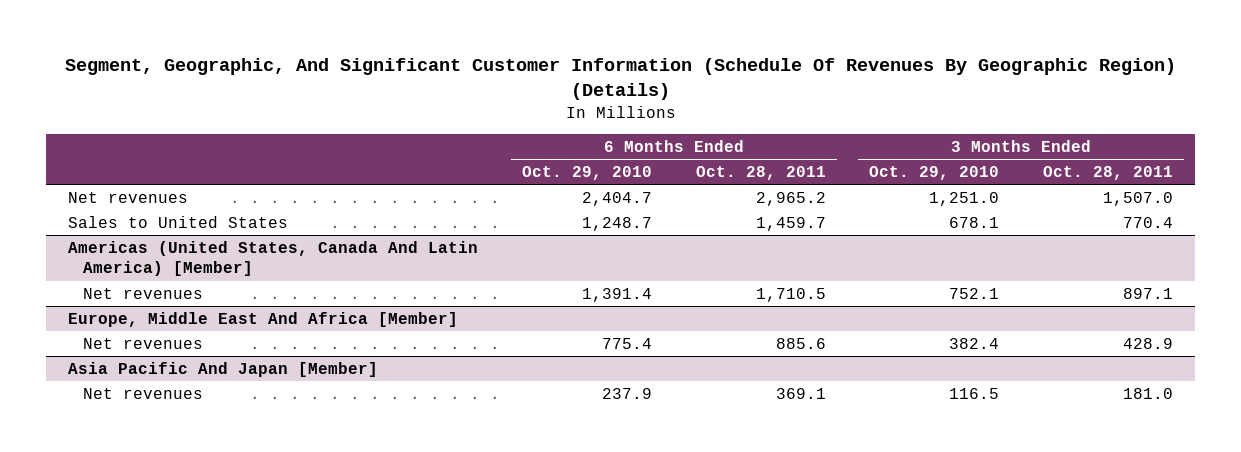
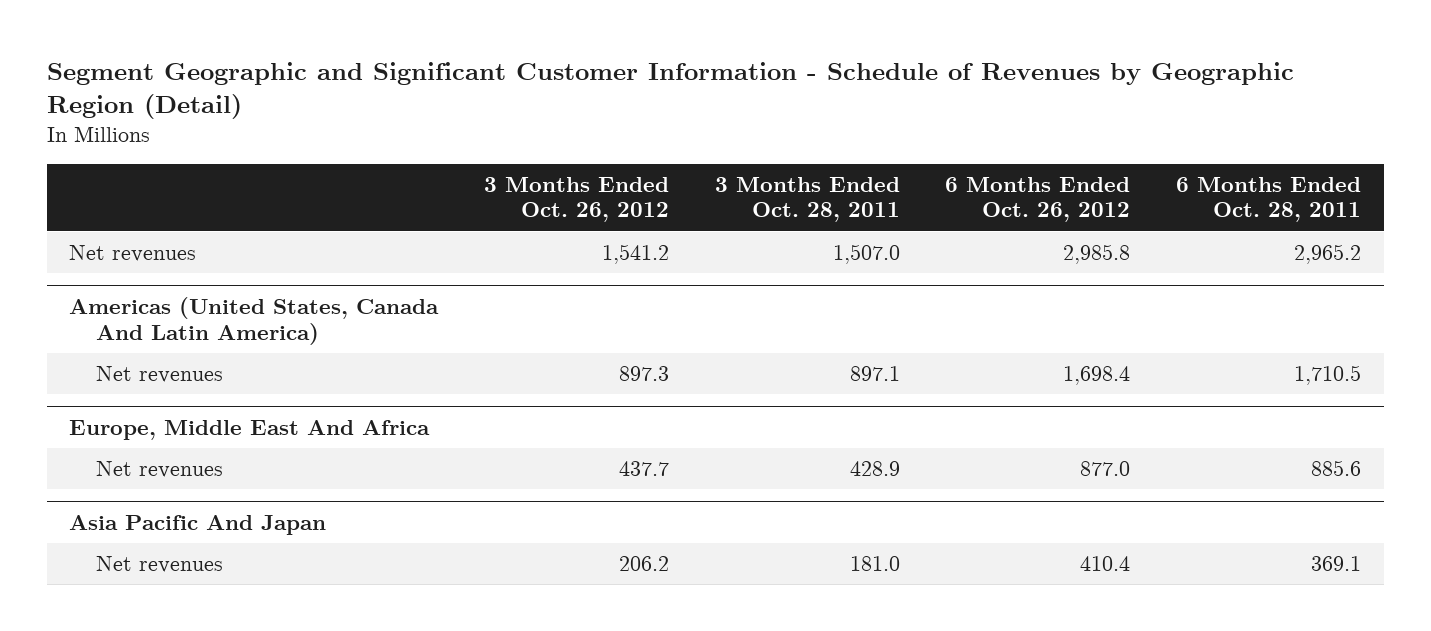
- Segment, Geographic, And Significant Customer Information (Schedule Of Revenues By Geographic Region) (Details)
+ Segment Geographic and Significant Customer Information - Schedule of Revenues by Geographic Region (Detail)
- | 6 Months Ended Oct. 29, 2010 | 6 Months Ended Oct. 28, 2011 | 3 Months Ended Oct. 29, 2010 | 3 Months Ended Oct. 28, 2011
+ | 3 Months Ended Oct. 26, 2012 | 3 Months Ended Oct. 28, 2011 | 6 Months Ended Oct. 26, 2012 | 6 Months Ended Oct. 28, 2011
- Sales to United States | 1,248.7 | 1,459.7 | 678.1 | 770.4
- Americas (United States, Canada And Latin America) [Member]
+ Americas (United States, Canada And Latin America)
- Europe, Middle East And Africa [Member]
+ Europe, Middle East And Africa
- Asia Pacific And Japan [Member]
+ Asia Pacific And Japan

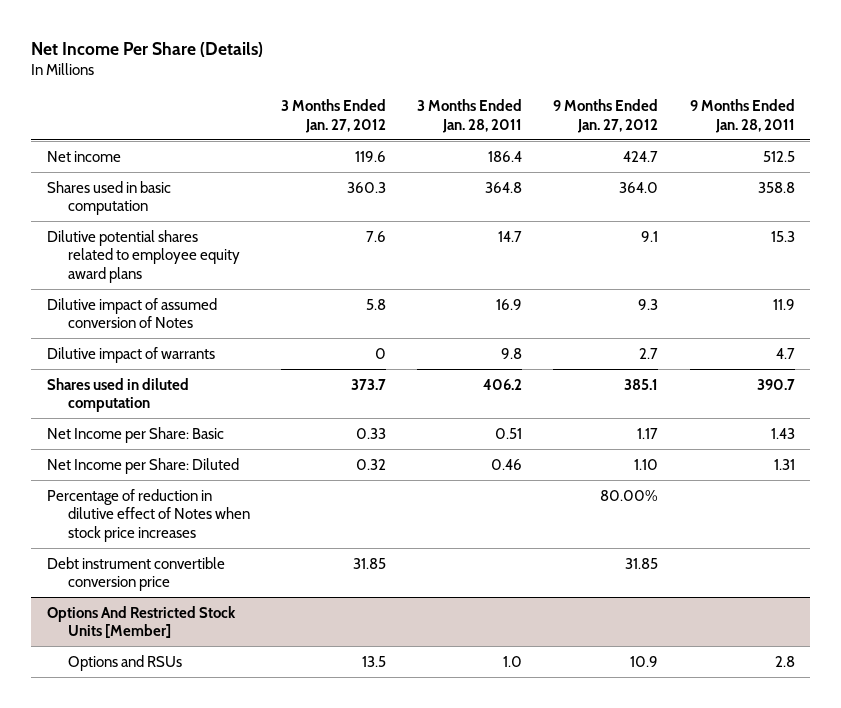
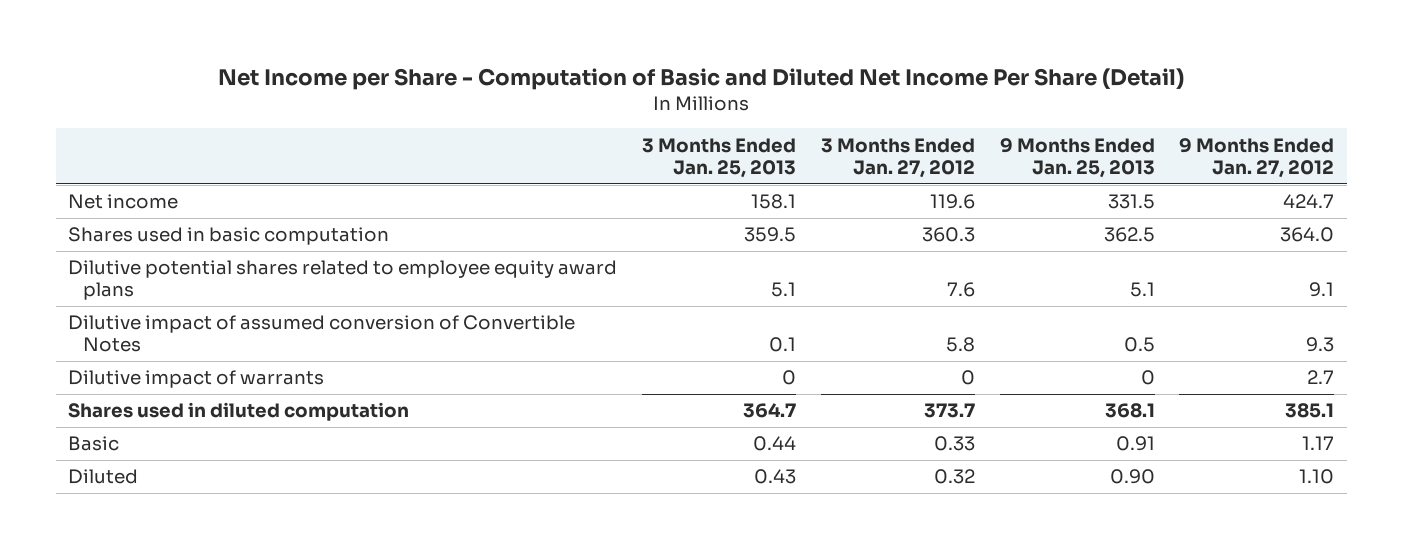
- Net Income Per Share (Details)
+ Net Income per Share - Computation of Basic and Diluted Net Income Per Share (Detail)
- | 3 Months Ended Jan. 27, 2012 | 3 Months Ended Jan. 28, 2011 | 9 Months Ended Jan. 27, 2012 | 9 Months Ended Jan. 28, 2011
+ | 3 Months Ended Jan. 25, 2013 | 3 Months Ended Jan. 27, 2012 | 9 Months Ended Jan. 25, 2013 | 9 Months Ended Jan. 27, 2012
- Dilutive impact of assumed conversion of Notes | 5.8 | 16.9 | 9.3 | 11.9
+ Dilutive impact of assumed conversion of Convertible Notes | 0.1 | 5.8 | 0.5 | 9.3
- Net Income per Share: Basic | 0.33 | 0.51 | 1.17 | 1.43
- Net Income per Share: Diluted | 0.32 | 0.46 | 1.10 | 1.31
- Percentage of reduction in dilutive effect of Notes when stock price increases | | | 80.00% |
- Debt instrument convertible conversion price | 31.85 | | 31.85 |
- Options And Restricted Stock Units [Member]
- Options and RSUs | 13.5 | 1.0 | 10.9 | 2.8
+ Basic | 0.44 | 0.33 | 0.91 | 1.17
+ Diluted | 0.43 | 0.32 | 0.90 | 1.10

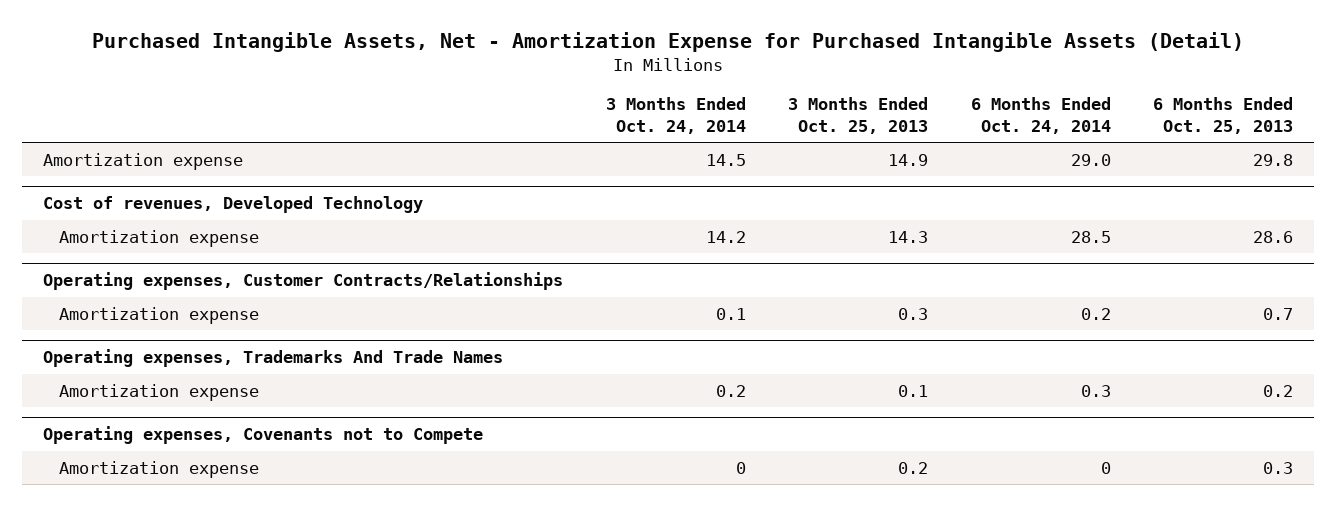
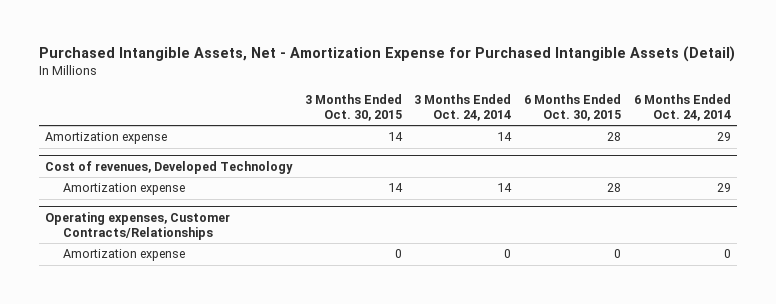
- | 3 Months Ended Oct. 24, 2014 | 3 Months Ended Oct. 25, 2013 | 6 Months Ended Oct. 24, 2014 | 6 Months Ended Oct. 25, 2013
+ | 3 Months Ended Oct. 30, 2015 | 3 Months Ended Oct. 24, 2014 | 6 Months Ended Oct. 30, 2015 | 6 Months Ended Oct. 24, 2014
- Amortization expense | 14.5 | 14.9 | 29.0 | 29.8
+ Amortization expense | 14 | 14 | 28 | 29
@ Cost of revenues, Developed Technology
- Amortization expense | 14.2 | 14.3 | 28.5 | 28.6
+ Amortization expense | 14 | 14 | 28 | 29
@ Operating expenses, Customer Contracts/Relationships
- Amortization expense | 0.1 | 0.3 | 0.2 | 0.7
- Operating expenses, Trademarks And Trade Names
- Amortization expense | 0.2 | 0.1 | 0.3 | 0.2
- Operating expenses, Covenants not to Compete

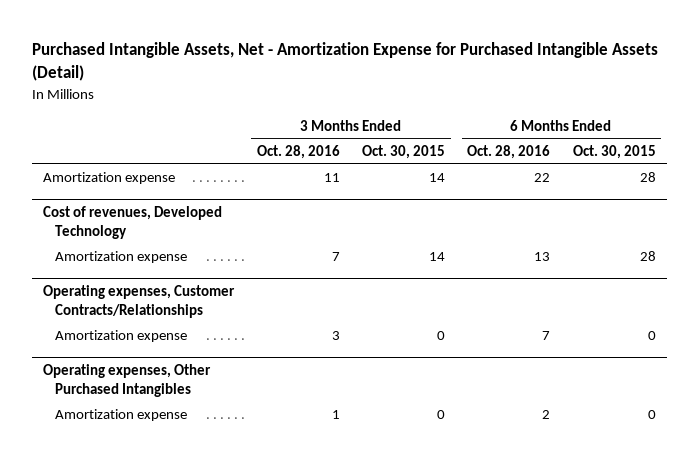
- | 3 Months Ended Oct. 30, 2015 | 3 Months Ended Oct. 24, 2014 | 6 Months Ended Oct. 30, 2015 | 6 Months Ended Oct. 24, 2014
+ | 3 Months Ended Oct. 28, 2016 | 3 Months Ended Oct. 30, 2015 | 6 Months Ended Oct. 28, 2016 | 6 Months Ended Oct. 30, 2015
+ Operating expenses, Other Purchased Intangibles
+ Amortization expense | 1 | 0 | 2 | 0

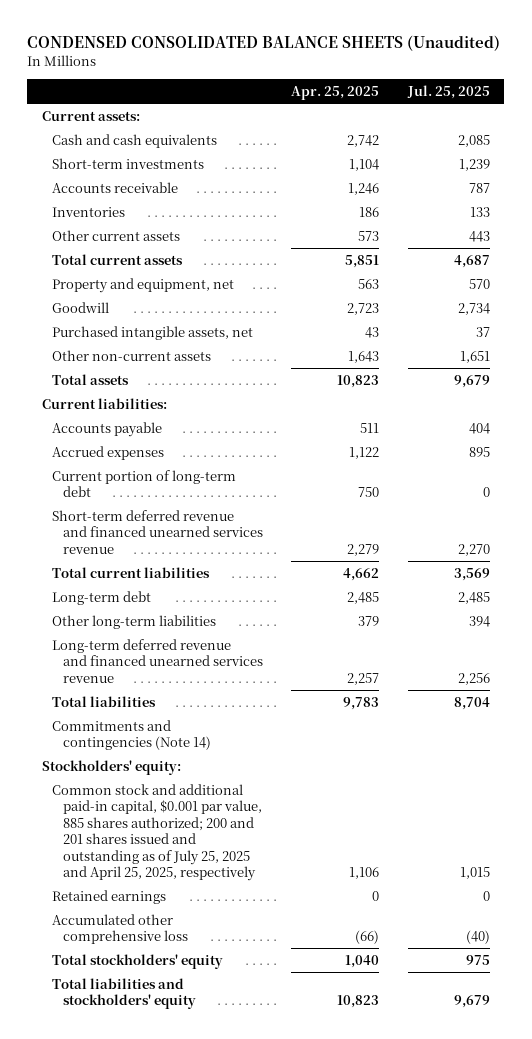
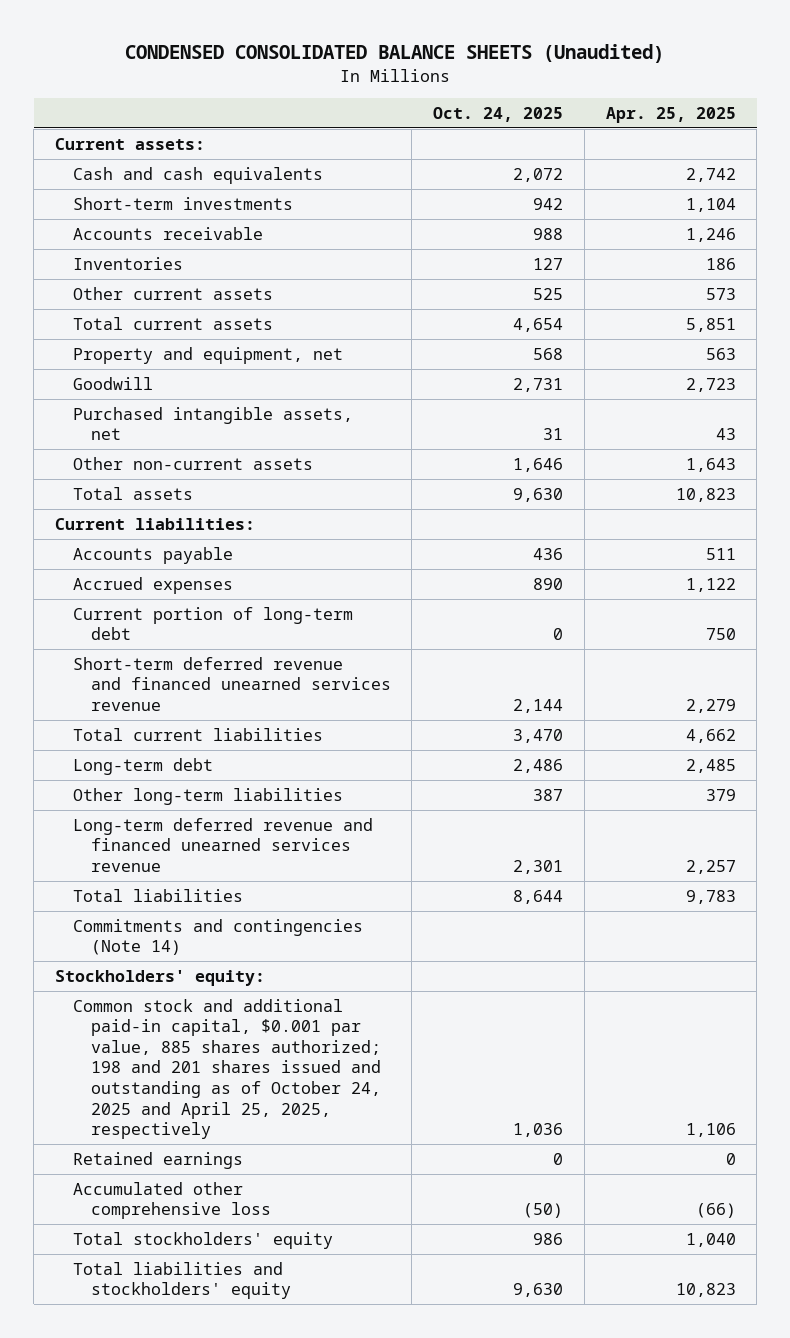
- | Apr. 25, 2025 | Jul. 25, 2025
+ | Oct. 24, 2025 | Apr. 25, 2025
- Common stock and additional paid-in capital, $0.001 par value, 885 shares authorized; 200 and 201 shares issued and outstanding as of July 25, 2025 and April 25, 2025, respectively | 1,106 | 1,015
+ Common stock and additional paid-in capital, $0.001 par value, 885 shares authorized; 198 and 201 shares issued and outstanding as of October 24, 2025 and April 25, 2025, respectively | 1,036 | 1,106

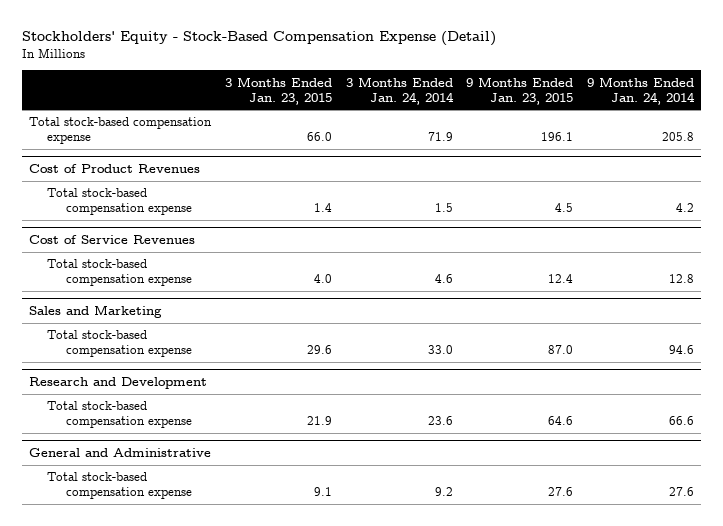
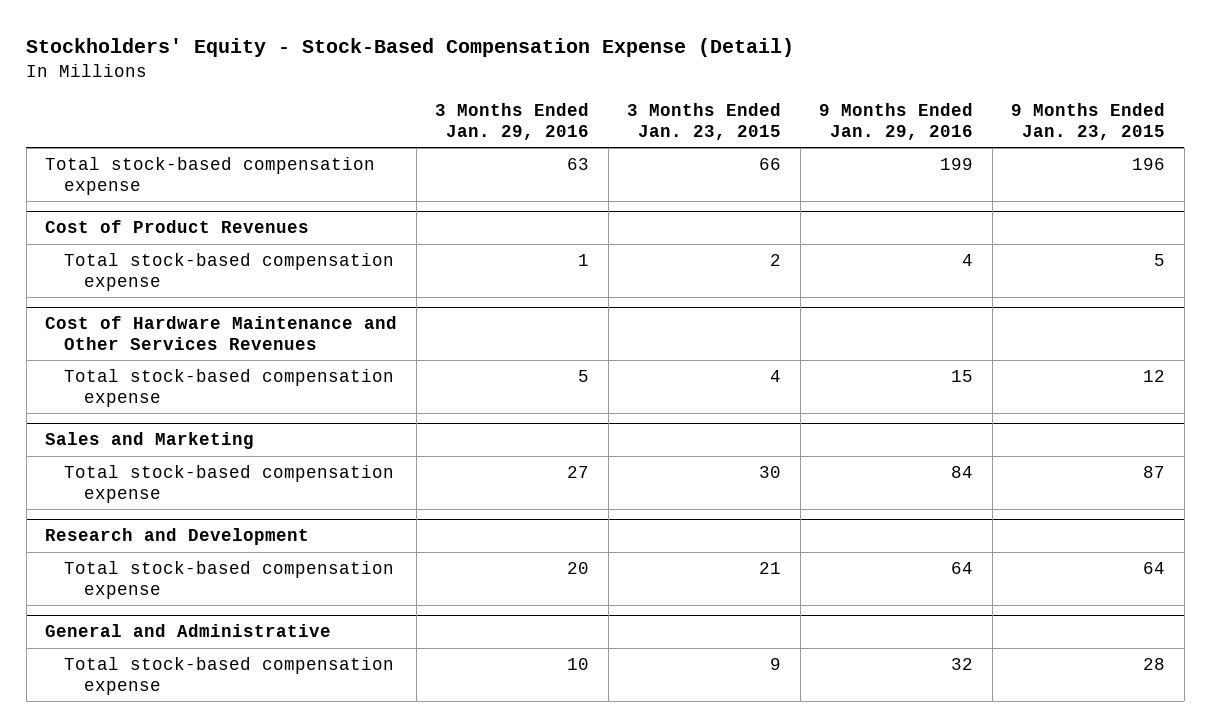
- | 3 Months Ended Jan. 23, 2015 | 3 Months Ended Jan. 24, 2014 | 9 Months Ended Jan. 23, 2015 | 9 Months Ended Jan. 24, 2014
+ | 3 Months Ended Jan. 29, 2016 | 3 Months Ended Jan. 23, 2015 | 9 Months Ended Jan. 29, 2016 | 9 Months Ended Jan. 23, 2015
- Total stock-based compensation expense | 66.0 | 71.9 | 196.1 | 205.8
+ Total stock-based compensation expense | 63 | 66 | 199 | 196
@ Cost of Product Revenues
- Total stock-based compensation expense | 1.4 | 1.5 | 4.5 | 4.2
- Cost of Service Revenues
- Total stock-based compensation expense | 4.0 | 4.6 | 12.4 | 12.8
@ Cost of Product Revenues
+ Total stock-based compensation expense | 1 | 2 | 4 | 5
+ Cost of Hardware Maintenance and Other Services Revenues
+ Total stock-based compensation expense | 5 | 4 | 15 | 12
@ Sales and Marketing
- Total stock-based compensation expense | 29.6 | 33.0 | 87.0 | 94.6
+ Total stock-based compensation expense | 27 | 30 | 84 | 87
@ Research and Development
- Total stock-based compensation expense | 21.9 | 23.6 | 64.6 | 66.6
+ Total stock-based compensation expense | 20 | 21 | 64 | 64
@ General and Administrative
- Total stock-based compensation expense | 9.1 | 9.2 | 27.6 | 27.6
+ Total stock-based compensation expense | 10 | 9 | 32 | 28

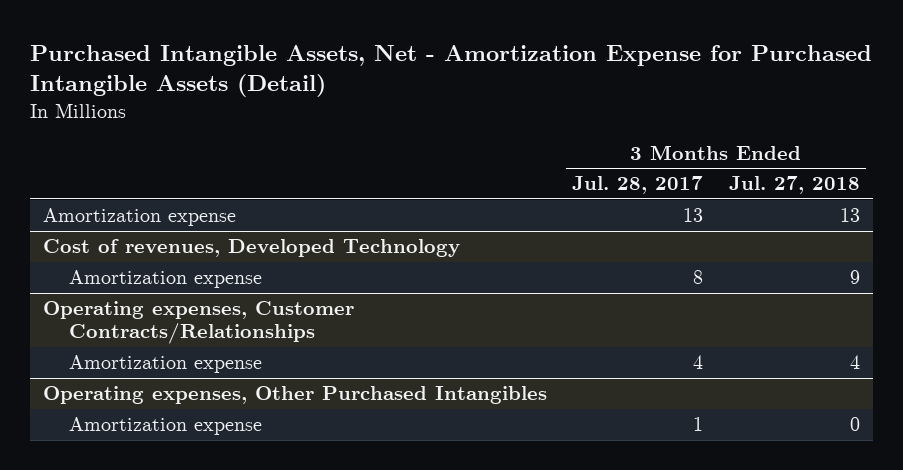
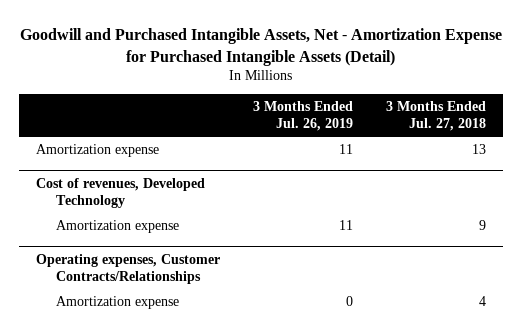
- Purchased Intangible Assets, Net - Amortization Expense for Purchased Intangible Assets (Detail)
+ Goodwill and Purchased Intangible Assets, Net - Amortization Expense for Purchased Intangible Assets (Detail)
- | 3 Months Ended Jul. 28, 2017 | 3 Months Ended Jul. 27, 2018
+ | 3 Months Ended Jul. 26, 2019 | 3 Months Ended Jul. 27, 2018
- Operating expenses, Other Purchased Intangibles
- Amortization expense | 1 | 0

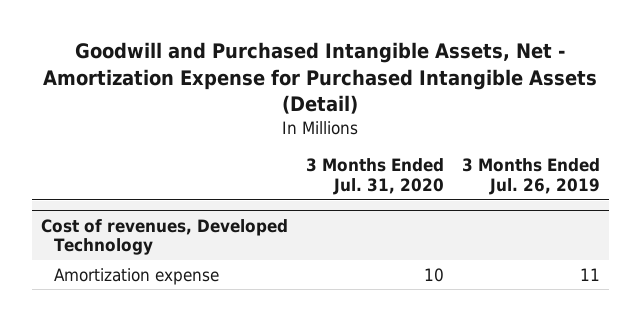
- | 3 Months Ended Jul. 26, 2019 | 3 Months Ended Jul. 27, 2018
+ | 3 Months Ended Jul. 31, 2020 | 3 Months Ended Jul. 26, 2019
- Amortization expense | 11 | 13
- Operating expenses, Customer Contracts/Relationships
- Amortization expense | 0 | 4

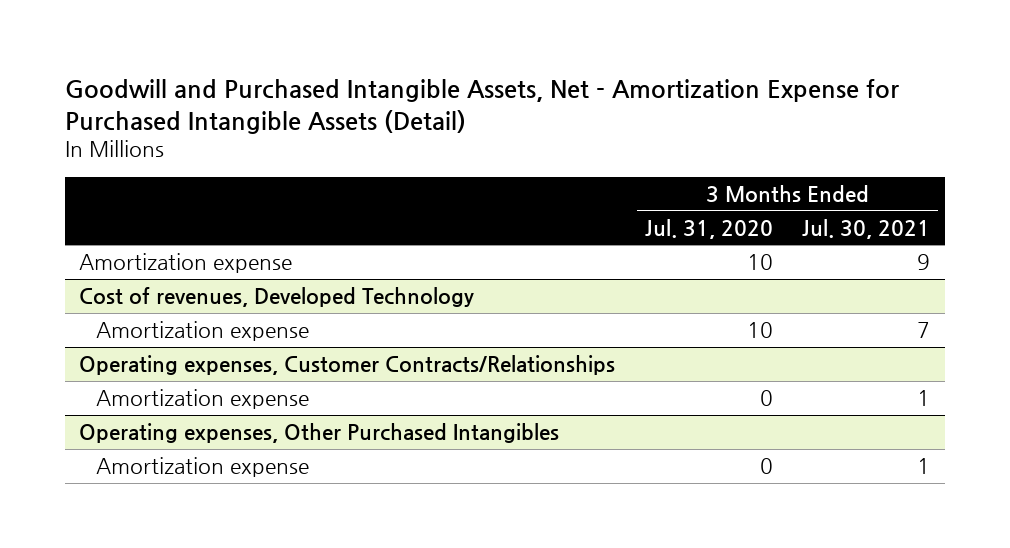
- | 3 Months Ended Jul. 31, 2020 | 3 Months Ended Jul. 26, 2019
+ | 3 Months Ended Jul. 31, 2020 | 3 Months Ended Jul. 30, 2021
+ Amortization expense | 10 | 9
+ Operating expenses, Customer Contracts/Relationships
+ Amortization expense | 0 | 1
+ Operating expenses, Other Purchased Intangibles
+ Amortization expense | 0 | 1

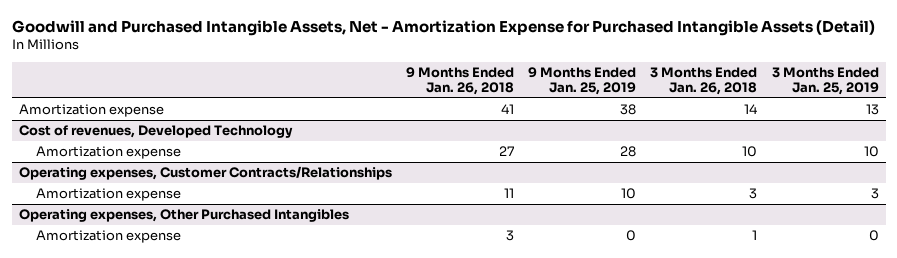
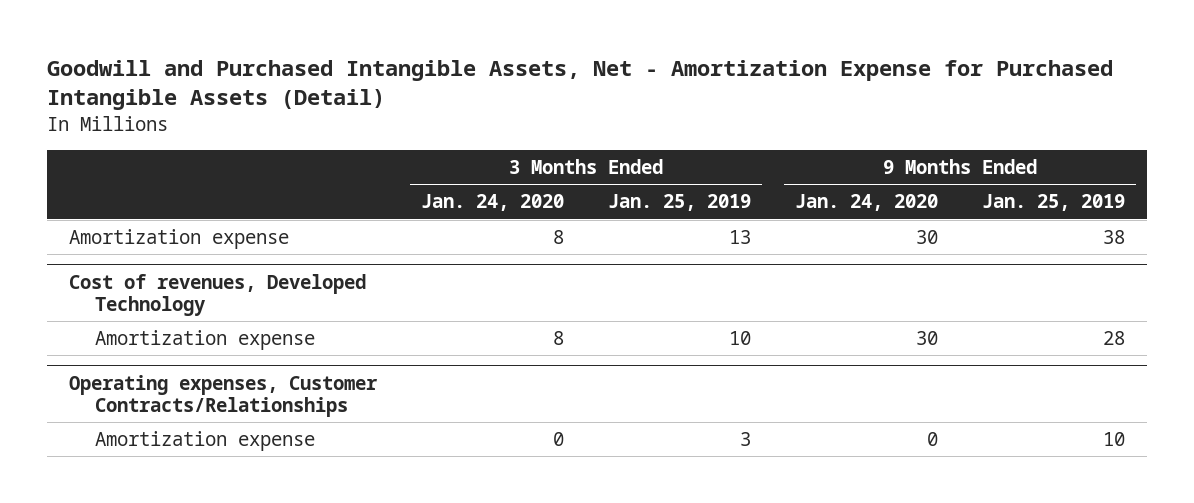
- | 9 Months Ended Jan. 26, 2018 | 9 Months Ended Jan. 25, 2019 | 3 Months Ended Jan. 26, 2018 | 3 Months Ended Jan. 25, 2019
+ | 3 Months Ended Jan. 24, 2020 | 3 Months Ended Jan. 25, 2019 | 9 Months Ended Jan. 24, 2020 | 9 Months Ended Jan. 25, 2019
- Operating expenses, Other Purchased Intangibles
- Amortization expense | 3 | 0 | 1 | 0

